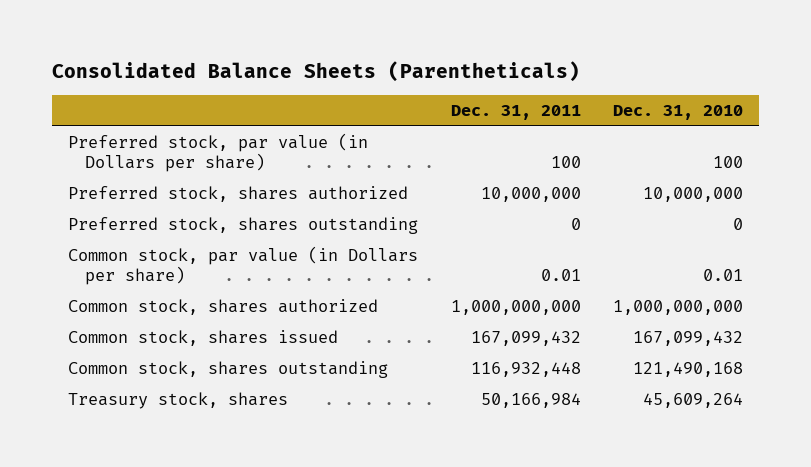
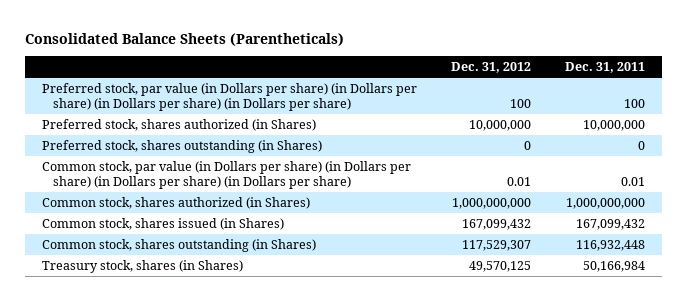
- | Dec. 31, 2011 | Dec. 31, 2010
+ | Dec. 31, 2012 | Dec. 31, 2011
- Preferred stock, par value (in Dollars per share) | 100 | 100
- Preferred stock, shares authorized | 10,000,000 | 10,000,000
- Preferred stock, shares outstanding | 0 | 0
- Common stock, par value (in Dollars per share) | 0.01 | 0.01
- Common stock, shares authorized | 1,000,000,000 | 1,000,000,000
- Common stock, shares issued | 167,099,432 | 167,099,432
- Common stock, shares outstanding | 116,932,448 | 121,490,168
- Treasury stock, shares | 50,166,984 | 45,609,264
+ Preferred stock, par value (in Dollars per share) (in Dollars per share) (in Dollars per share) (in Dollars per share) | 100 | 100
+ Preferred stock, shares authorized (in Shares) | 10,000,000 | 10,000,000
+ Preferred stock, shares outstanding (in Shares) | 0 | 0
+ Common stock, par value (in Dollars per share) (in Dollars per share) (in Dollars per share) (in Dollars per share) | 0.01 | 0.01
+ Common stock, shares authorized (in Shares) | 1,000,000,000 | 1,000,000,000
+ Common stock, shares issued (in Shares) | 167,099,432 | 167,099,432
+ Common stock, shares outstanding (in Shares) | 117,529,307 | 116,932,448
+ Treasury stock, shares (in Shares) | 49,570,125 | 50,166,984

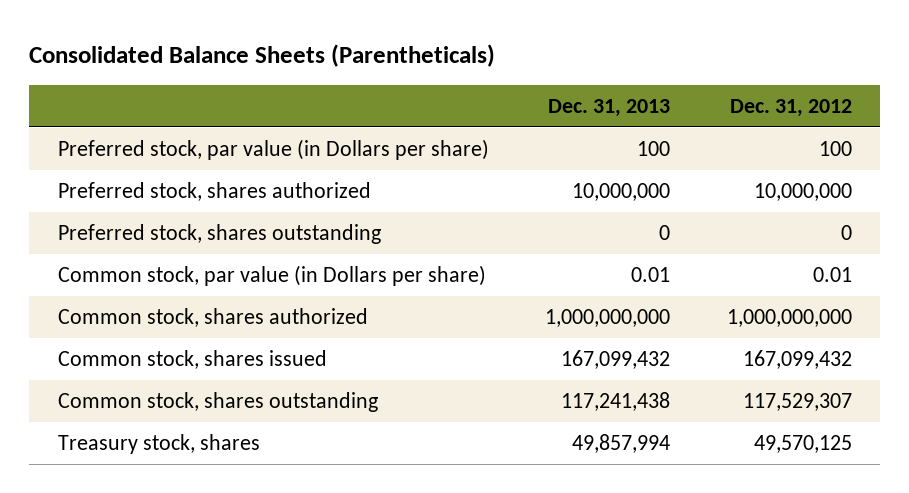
- | Dec. 31, 2012 | Dec. 31, 2011
+ | Dec. 31, 2013 | Dec. 31, 2012
- Preferred stock, par value (in Dollars per share) (in Dollars per share) (in Dollars per share) (in Dollars per share) | 100 | 100
- Preferred stock, shares authorized (in Shares) | 10,000,000 | 10,000,000
- Preferred stock, shares outstanding (in Shares) | 0 | 0
- Common stock, par value (in Dollars per share) (in Dollars per share) (in Dollars per share) (in Dollars per share) | 0.01 | 0.01
- Common stock, shares authorized (in Shares) | 1,000,000,000 | 1,000,000,000
- Common stock, shares issued (in Shares) | 167,099,432 | 167,099,432
- Common stock, shares outstanding (in Shares) | 117,529,307 | 116,932,448
- Treasury stock, shares (in Shares) | 49,570,125 | 50,166,984
+ Preferred stock, par value (in Dollars per share) | 100 | 100
+ Preferred stock, shares authorized | 10,000,000 | 10,000,000
+ Preferred stock, shares outstanding | 0 | 0
+ Common stock, par value (in Dollars per share) | 0.01 | 0.01
+ Common stock, shares authorized | 1,000,000,000 | 1,000,000,000
+ Common stock, shares issued | 167,099,432 | 167,099,432
+ Common stock, shares outstanding | 117,241,438 | 117,529,307
+ Treasury stock, shares | 49,857,994 | 49,570,125

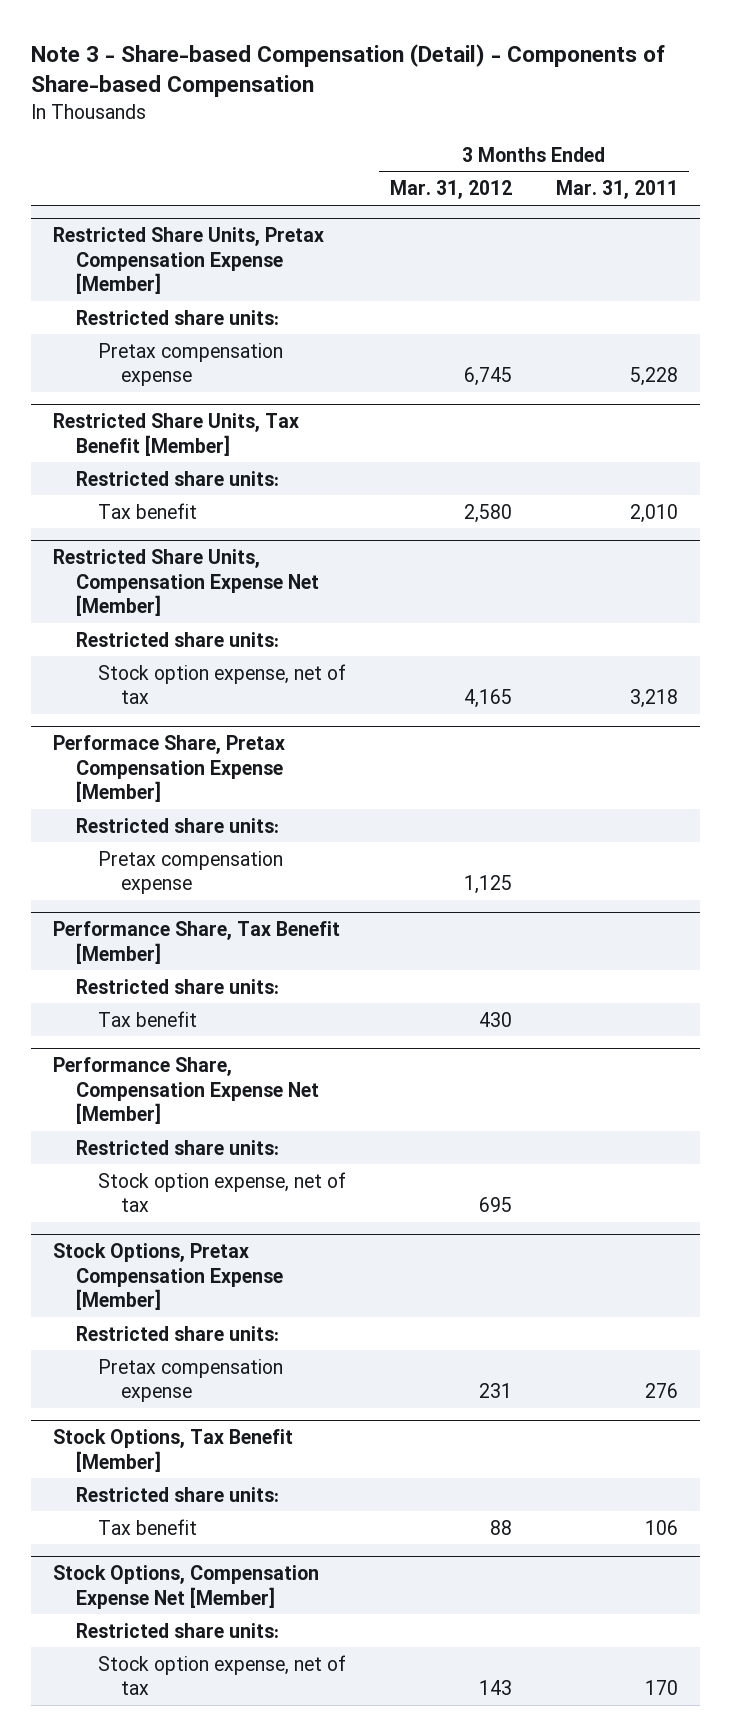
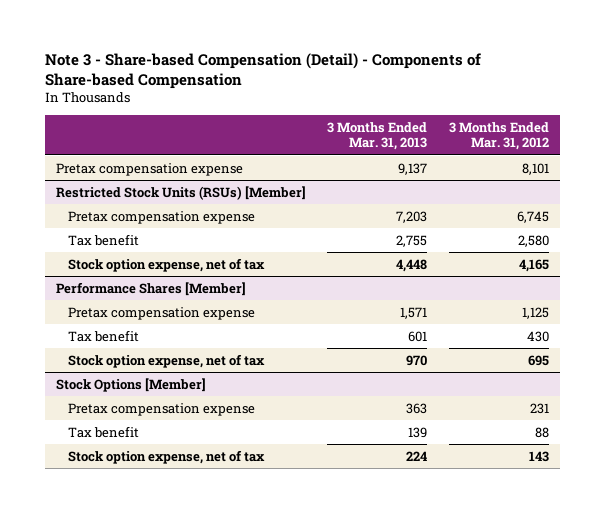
- | 3 Months Ended Mar. 31, 2012 | 3 Months Ended Mar. 31, 2011
+ | 3 Months Ended Mar. 31, 2013 | 3 Months Ended Mar. 31, 2012
- Restricted Share Units, Pretax Compensation Expense [Member]
- Restricted share units:
+ Pretax compensation expense | 9,137 | 8,101
+ Restricted Stock Units (RSUs) [Member]
- Restricted Share Units, Tax Benefit [Member]
- Restricted share units:
- Restricted Share Units, Compensation Expense Net [Member]
- Restricted share units:
- Performace Share, Pretax Compensation Expense [Member]
- Restricted share units:
+ Performance Shares [Member]
- Performance Share, Tax Benefit [Member]
- Restricted share units:
- Performance Share, Compensation Expense Net [Member]
- Restricted share units:
- Stock Options, Pretax Compensation Expense [Member]
- Restricted share units:
+ Stock Options [Member]
- Stock Options, Tax Benefit [Member]
- Restricted share units:
- Stock Options, Compensation Expense Net [Member]
- Restricted share units:

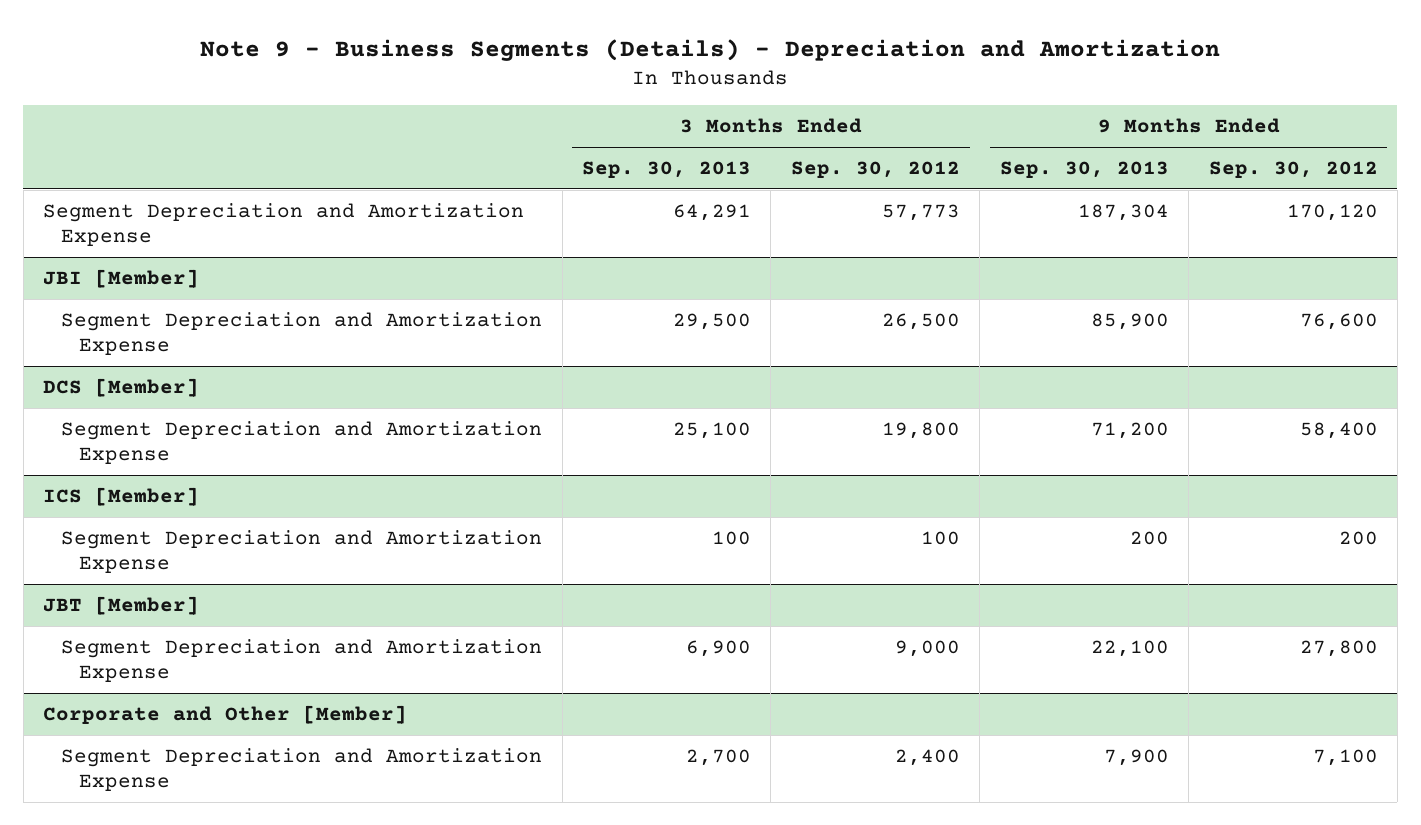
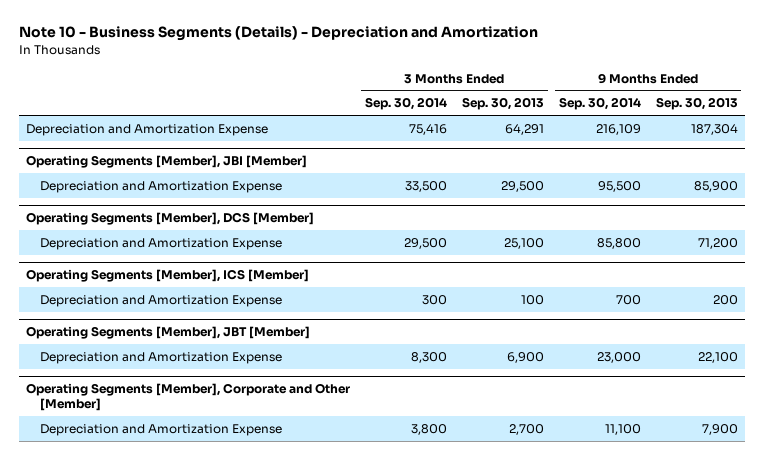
- Note 9 - Business Segments (Details) - Depreciation and Amortization
+ Note 10 - Business Segments (Details) - Depreciation and Amortization
- | 3 Months Ended Sep. 30, 2013 | 3 Months Ended Sep. 30, 2012 | 9 Months Ended Sep. 30, 2013 | 9 Months Ended Sep. 30, 2012
+ | 3 Months Ended Sep. 30, 2014 | 3 Months Ended Sep. 30, 2013 | 9 Months Ended Sep. 30, 2014 | 9 Months Ended Sep. 30, 2013
- Segment Depreciation and Amortization Expense | 64,291 | 57,773 | 187,304 | 170,120
- JBI [Member]
- Segment Depreciation and Amortization Expense | 29,500 | 26,500 | 85,900 | 76,600
- DCS [Member]
- Segment Depreciation and Amortization Expense | 25,100 | 19,800 | 71,200 | 58,400
- ICS [Member]
- Segment Depreciation and Amortization Expense | 100 | 100 | 200 | 200
- JBT [Member]
- Segment Depreciation and Amortization Expense | 6,900 | 9,000 | 22,100 | 27,800
- Corporate and Other [Member]
- Segment Depreciation and Amortization Expense | 2,700 | 2,400 | 7,900 | 7,100
+ Depreciation and Amortization Expense | 75,416 | 64,291 | 216,109 | 187,304
+ Operating Segments [Member], JBI [Member]
+ Depreciation and Amortization Expense | 33,500 | 29,500 | 95,500 | 85,900
+ Operating Segments [Member], DCS [Member]
+ Depreciation and Amortization Expense | 29,500 | 25,100 | 85,800 | 71,200
+ Operating Segments [Member], ICS [Member]
+ Depreciation and Amortization Expense | 300 | 100 | 700 | 200
+ Operating Segments [Member], JBT [Member]
+ Depreciation and Amortization Expense | 8,300 | 6,900 | 23,000 | 22,100
+ Operating Segments [Member], Corporate and Other [Member]
+ Depreciation and Amortization Expense | 3,800 | 2,700 | 11,100 | 7,900

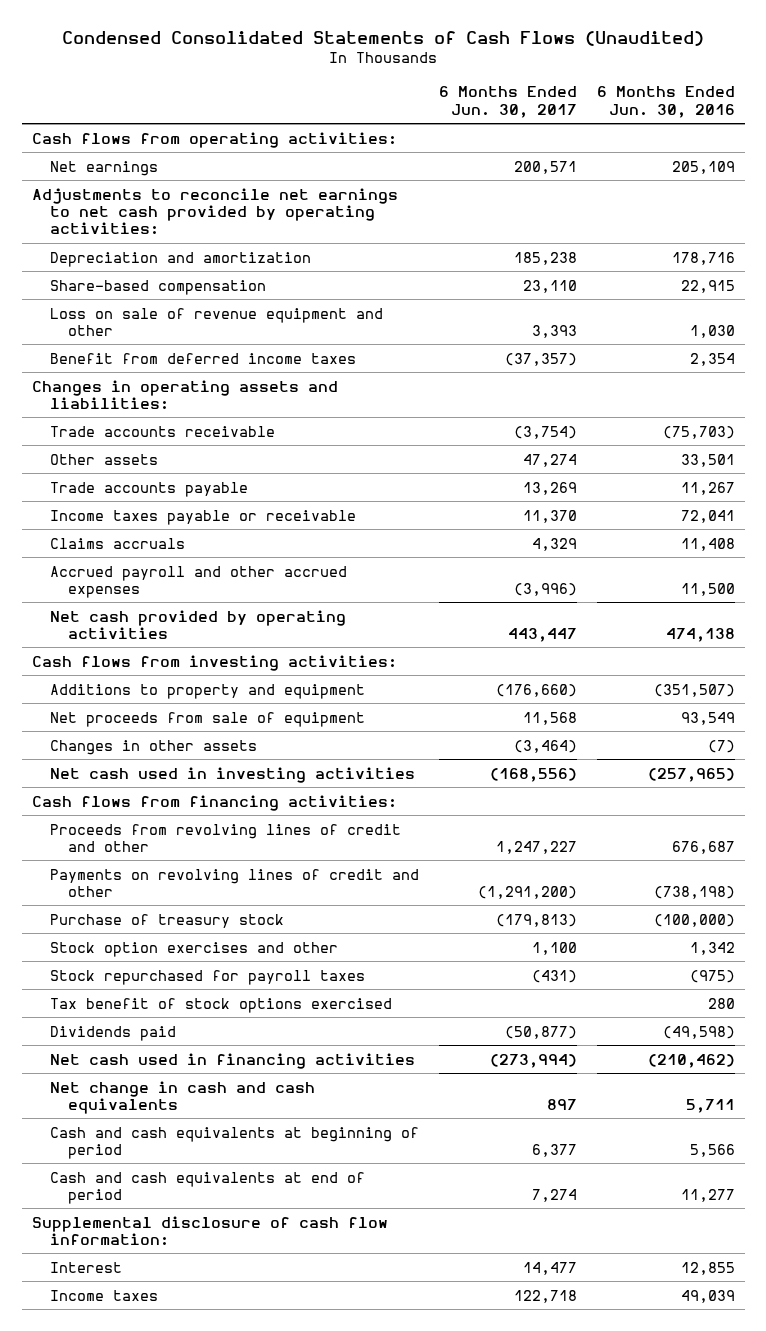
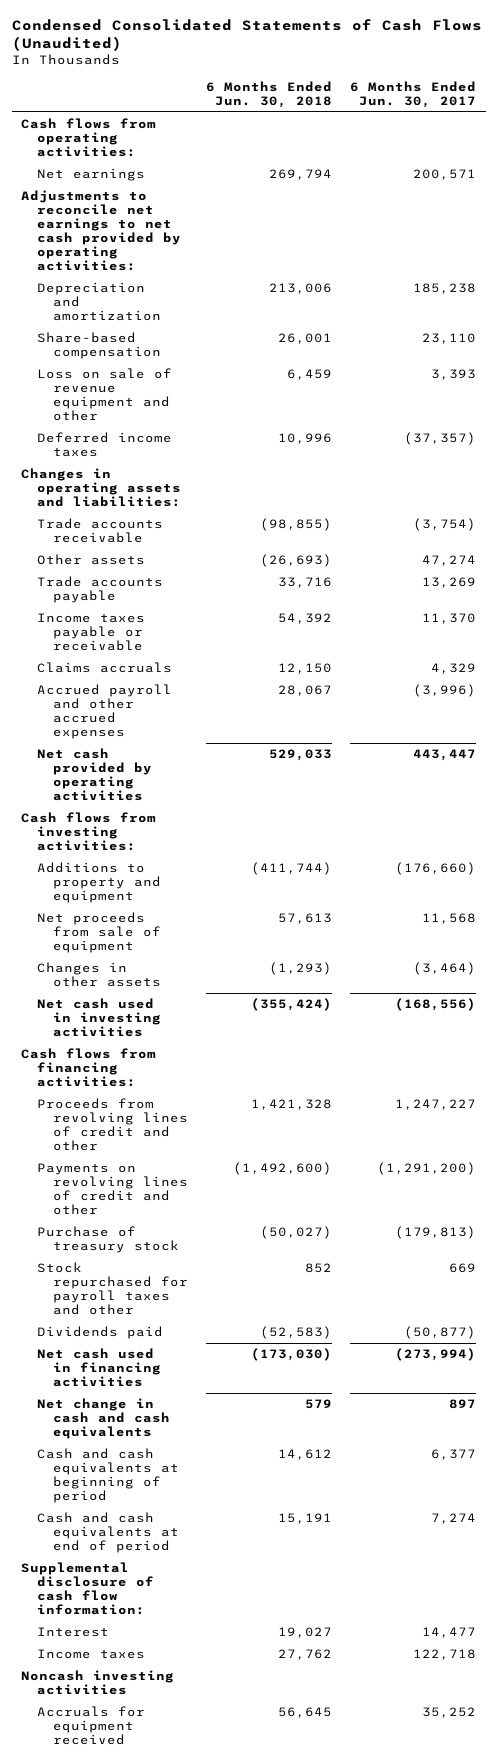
- | 6 Months Ended Jun. 30, 2017 | 6 Months Ended Jun. 30, 2016
+ | 6 Months Ended Jun. 30, 2018 | 6 Months Ended Jun. 30, 2017
- Benefit from deferred income taxes | (37,357) | 2,354
+ Deferred income taxes | 10,996 | (37,357)
- Stock option exercises and other | 1,100 | 1,342
- Stock repurchased for payroll taxes | (431) | (975)
- Tax benefit of stock options exercised | | 280
+ Stock repurchased for payroll taxes and other | 852 | 669
+ Noncash investing activities
+ Accruals for equipment received | 56,645 | 35,252

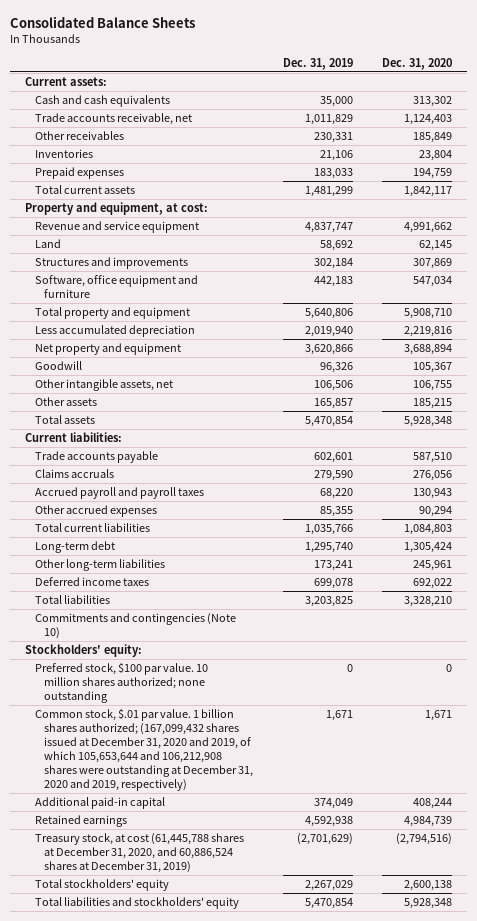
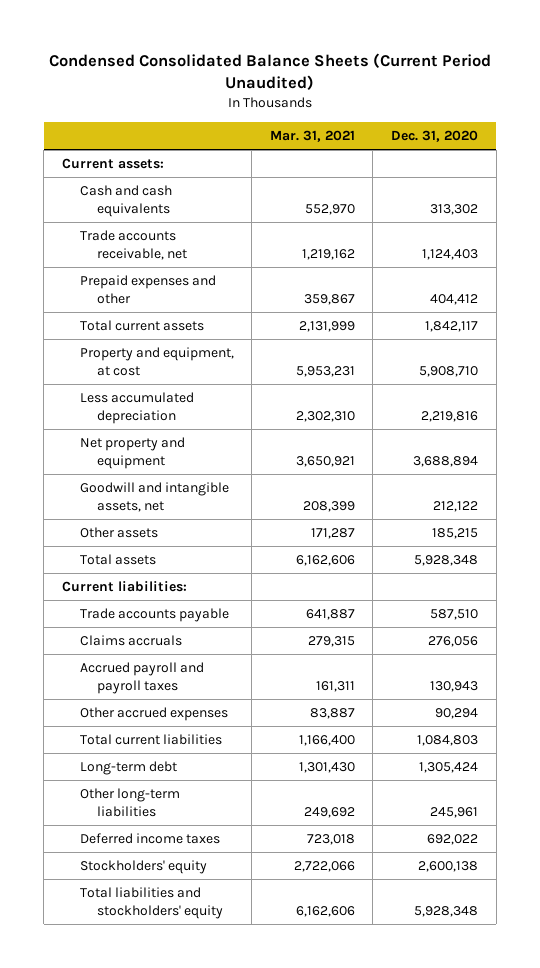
- Consolidated Balance Sheets
+ Condensed Consolidated Balance Sheets (Current Period Unaudited)
- | Dec. 31, 2019 | Dec. 31, 2020
+ | Mar. 31, 2021 | Dec. 31, 2020
- Other receivables | 230,331 | 185,849
- Inventories | 21,106 | 23,804
- Prepaid expenses | 183,033 | 194,759
+ Prepaid expenses and other | 359,867 | 404,412
- Property and equipment, at cost:
- Revenue and service equipment | 4,837,747 | 4,991,662
- Land | 58,692 | 62,145
- Structures and improvements | 302,184 | 307,869
- Software, office equipment and furniture | 442,183 | 547,034
- Total property and equipment | 5,640,806 | 5,908,710
+ Property and equipment, at cost | 5,953,231 | 5,908,710
- Goodwill | 96,326 | 105,367
- Other intangible assets, net | 106,506 | 106,755
+ Goodwill and intangible assets, net | 208,399 | 212,122
- Total liabilities | 3,203,825 | 3,328,210
- Commitments and contingencies (Note 10)
- Stockholders' equity:
- Preferred stock, $100 par value. 10 million shares authorized; none outstanding | 0 | 0
- Common stock, $.01 par value. 1 billion shares authorized; (167,099,432 shares issued at December 31, 2020 and 2019, of which 105,653,644 and 106,212,908 shares were outstanding at December 31, 2020 and 2019, respectively) | 1,671 | 1,671
- Additional paid-in capital | 374,049 | 408,244
- Retained earnings | 4,592,938 | 4,984,739
- Treasury stock, at cost (61,445,788 shares at December 31, 2020, and 60,886,524 shares at December 31, 2019) | (2,701,629) | (2,794,516)
- Total stockholders' equity | 2,267,029 | 2,600,138
+ Stockholders' equity | 2,722,066 | 2,600,138

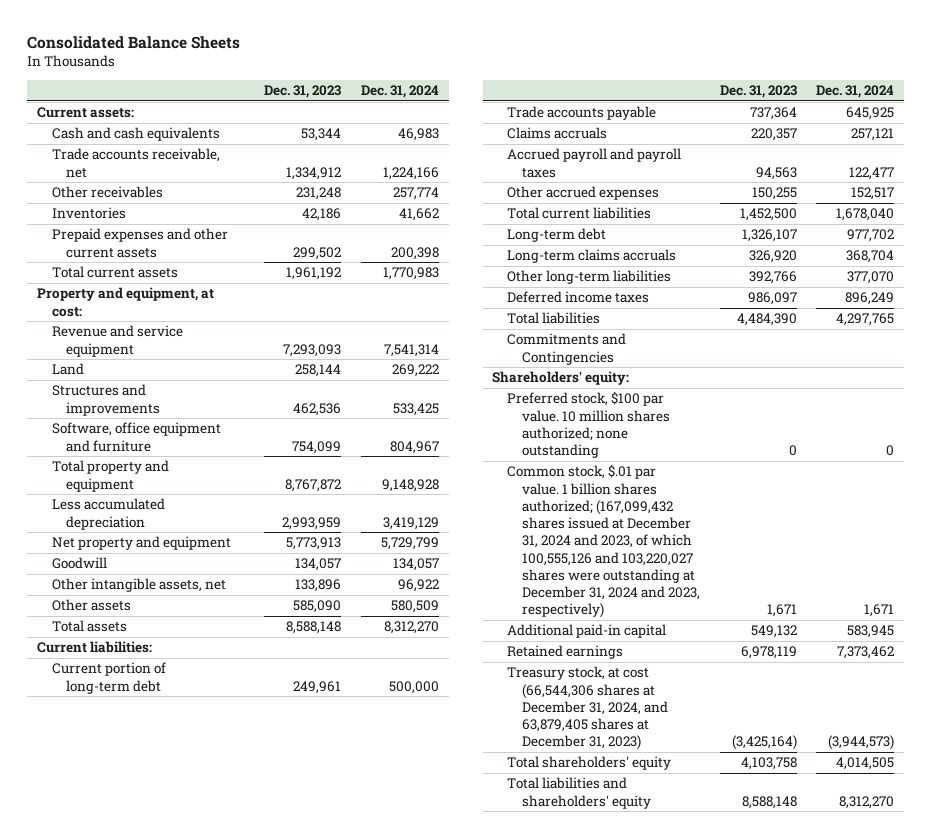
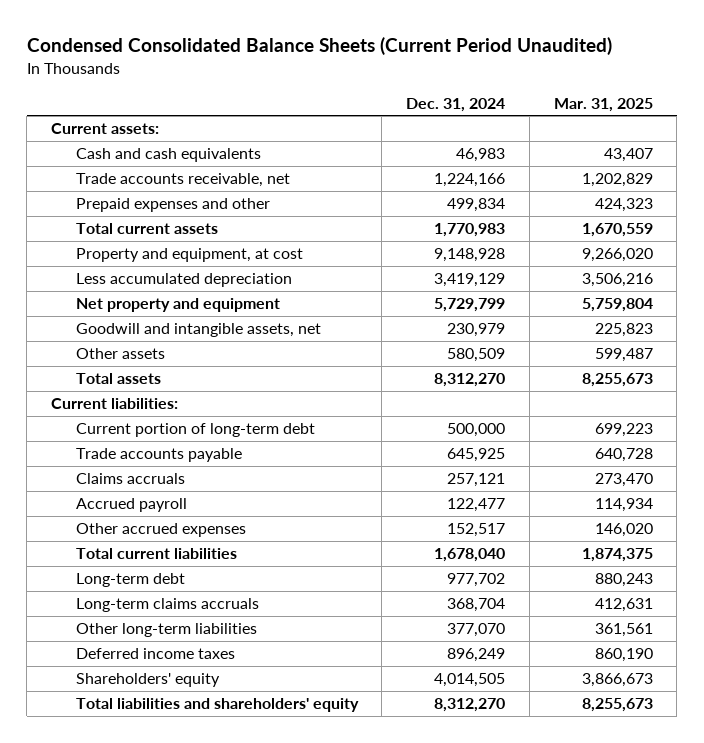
- Consolidated Balance Sheets
+ Condensed Consolidated Balance Sheets (Current Period Unaudited)
- | Dec. 31, 2023 | Dec. 31, 2024
+ | Dec. 31, 2024 | Mar. 31, 2025
- Other receivables | 231,248 | 257,774
- Inventories | 42,186 | 41,662
- Prepaid expenses and other current assets | 299,502 | 200,398
+ Prepaid expenses and other | 499,834 | 424,323
- Property and equipment, at cost:
- Revenue and service equipment | 7,293,093 | 7,541,314
- Land | 258,144 | 269,222
- Structures and improvements | 462,536 | 533,425
- Software, office equipment and furniture | 754,099 | 804,967
- Total property and equipment | 8,767,872 | 9,148,928
+ Property and equipment, at cost | 9,148,928 | 9,266,020
- Goodwill | 134,057 | 134,057
- Other intangible assets, net | 133,896 | 96,922
+ Goodwill and intangible assets, net | 230,979 | 225,823
- Accrued payroll and payroll taxes | 94,563 | 122,477
+ Accrued payroll | 122,477 | 114,934
- Total liabilities | 4,484,390 | 4,297,765
- Commitments and Contingencies
- Shareholders' equity:
- Preferred stock, $100 par value. 10 million shares authorized; none outstanding | 0 | 0
- Common stock, $.01 par value. 1 billion shares authorized; (167,099,432 shares issued at December 31, 2024 and 2023, of which 100,555,126 and 103,220,027 shares were outstanding at December 31, 2024 and 2023, respectively) | 1,671 | 1,671
- Additional paid-in capital | 549,132 | 583,945
- Retained earnings | 6,978,119 | 7,373,462
- Treasury stock, at cost (66,544,306 shares at December 31, 2024, and 63,879,405 shares at December 31, 2023) | (3,425,164) | (3,944,573)
- Total shareholders' equity | 4,103,758 | 4,014,505
+ Shareholders' equity | 4,014,505 | 3,866,673

